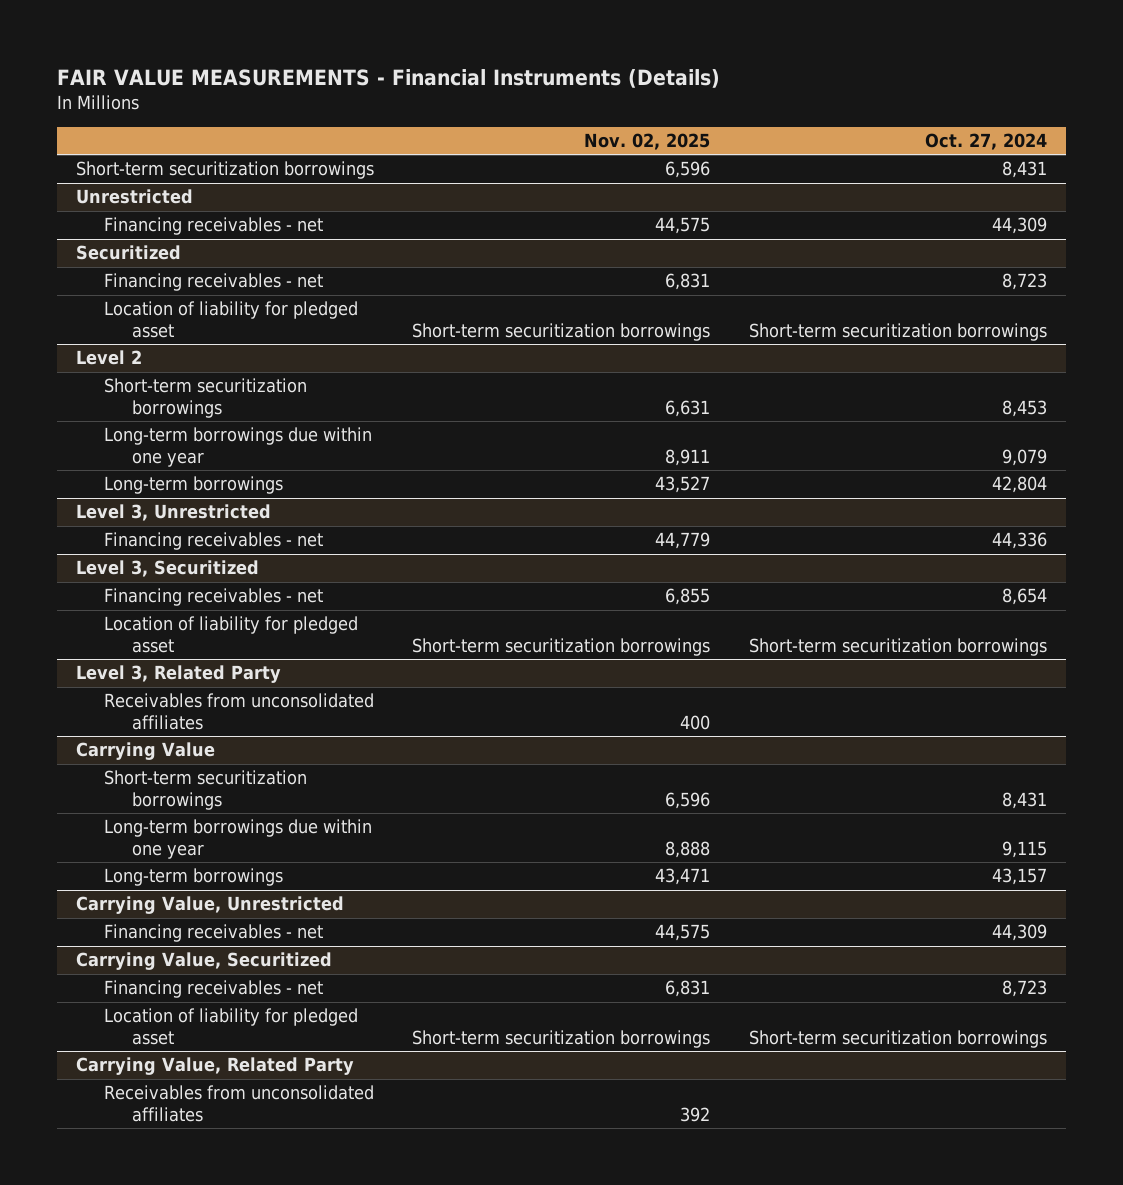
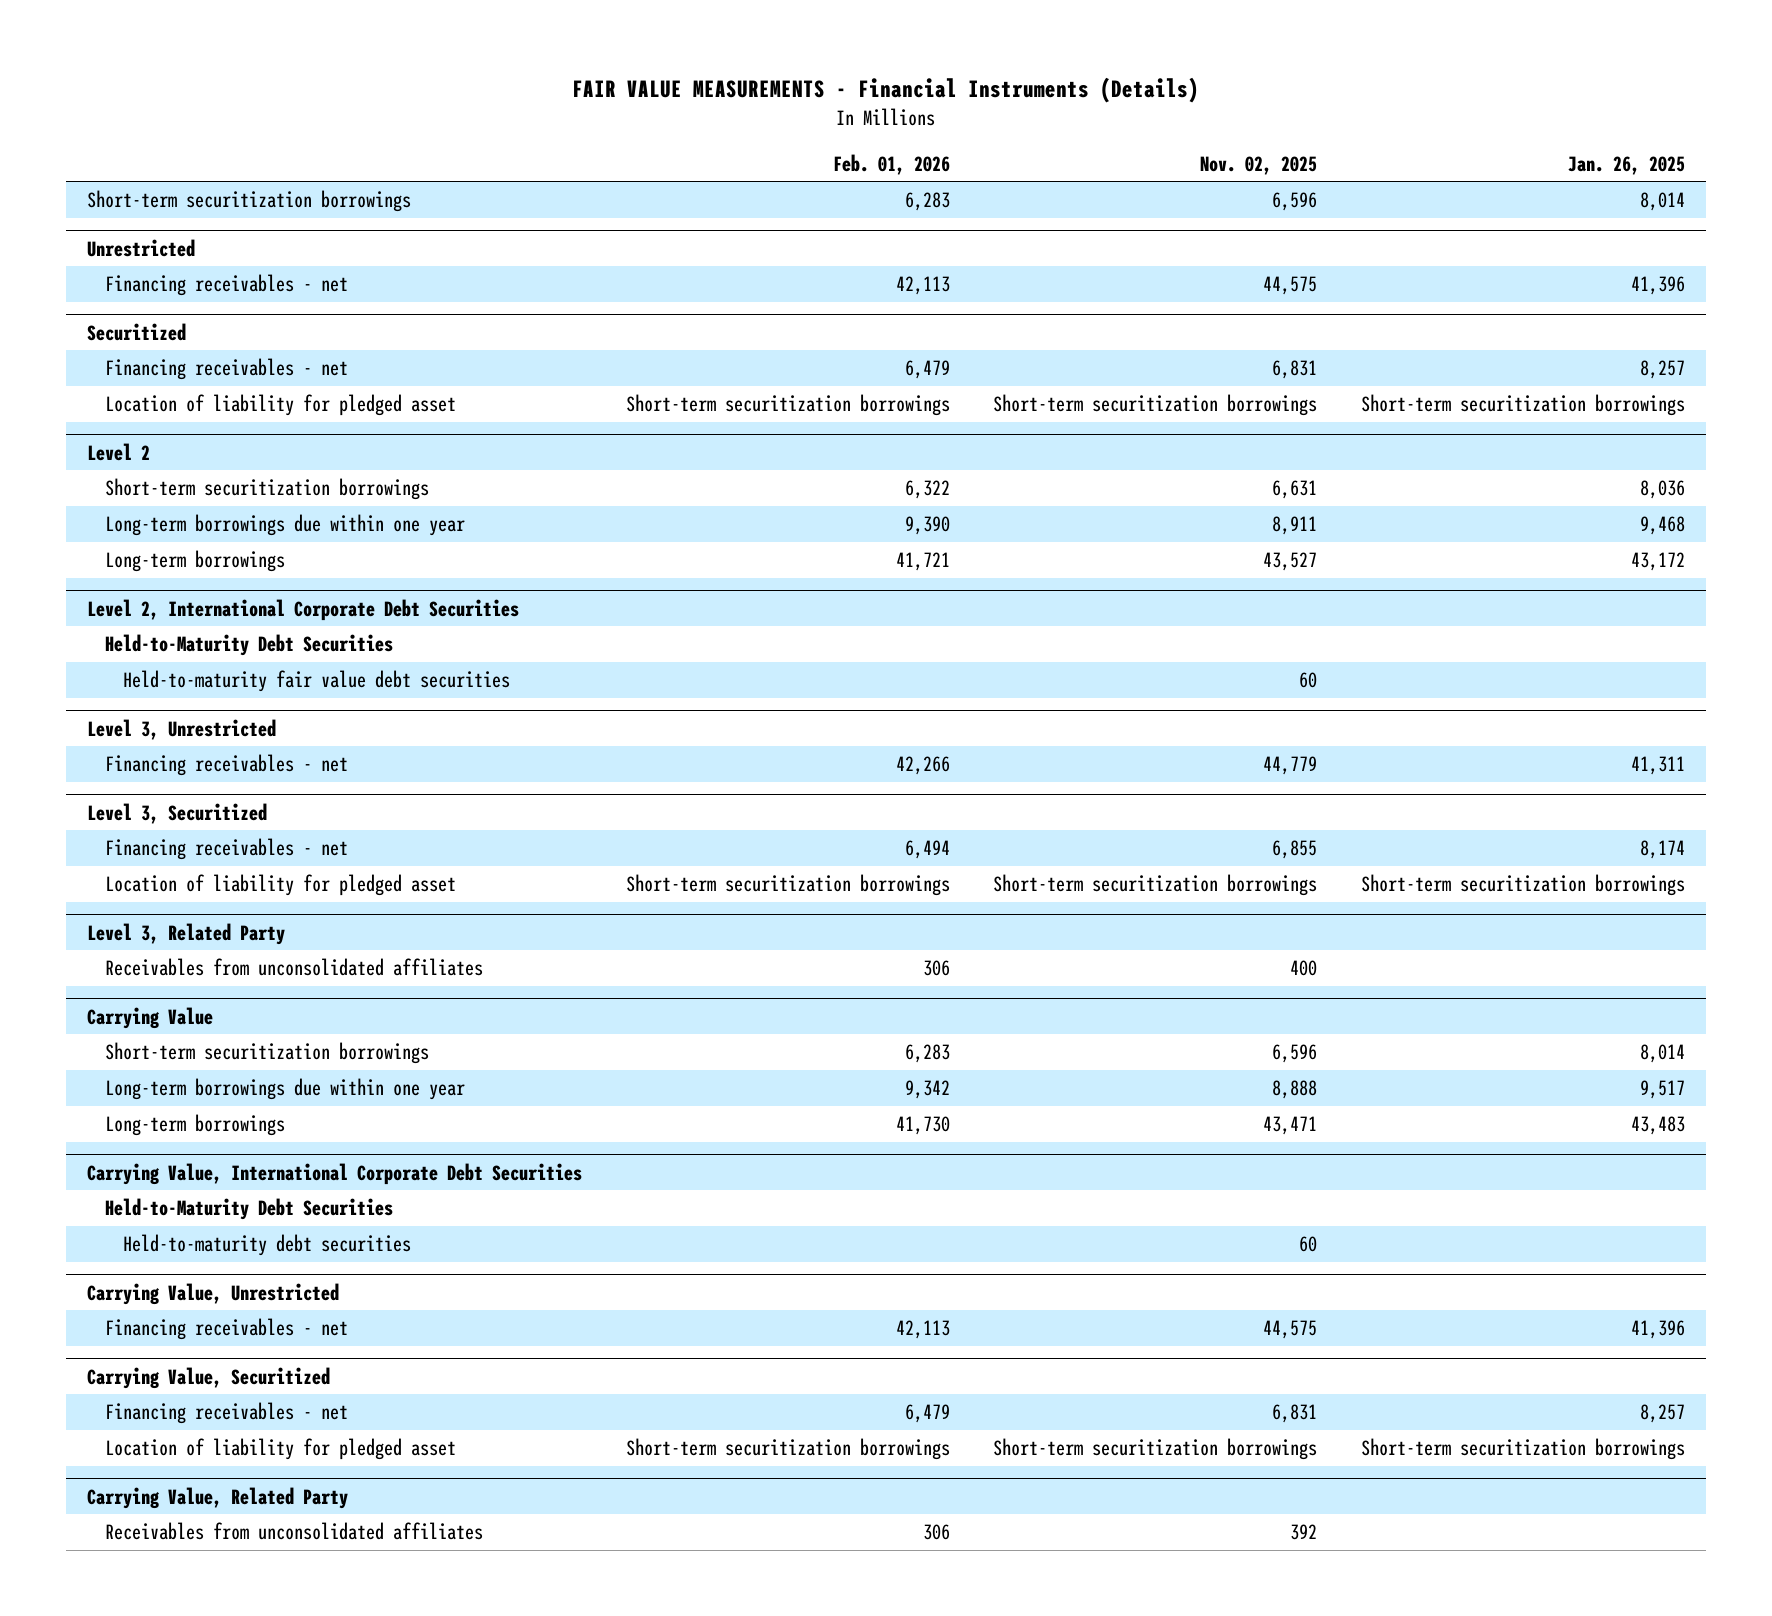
- | Nov. 02, 2025 | Oct. 27, 2024
+ | Feb. 01, 2026 | Nov. 02, 2025 | Jan. 26, 2025
+ Level 2, International Corporate Debt Securities
+ Held-to-Maturity Debt Securities
+ Held-to-maturity fair value debt securities | | 60 |
+ Carrying Value, International Corporate Debt Securities
+ Held-to-Maturity Debt Securities
+ Held-to-maturity debt securities | | 60 |

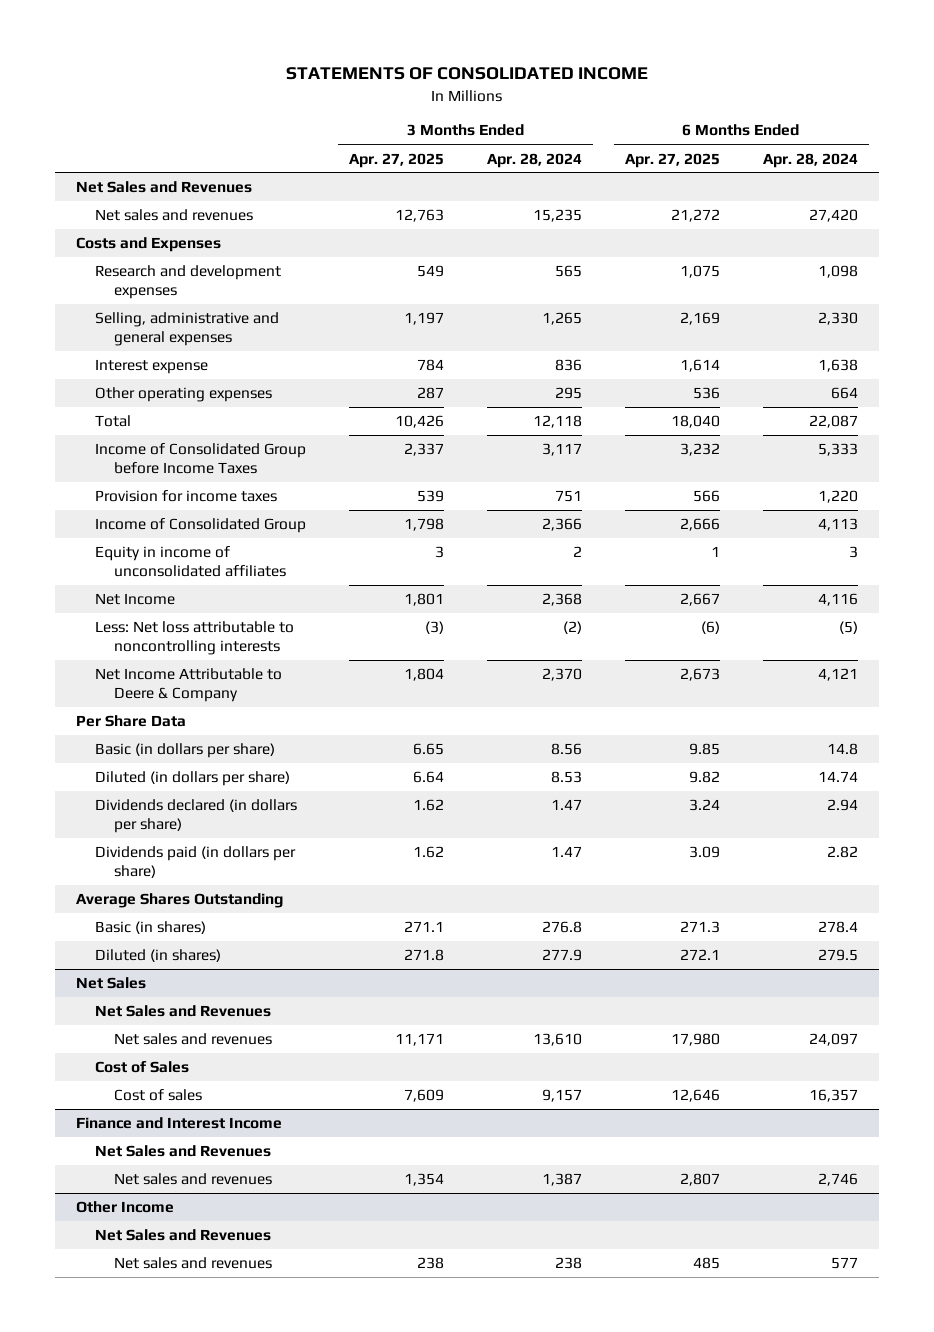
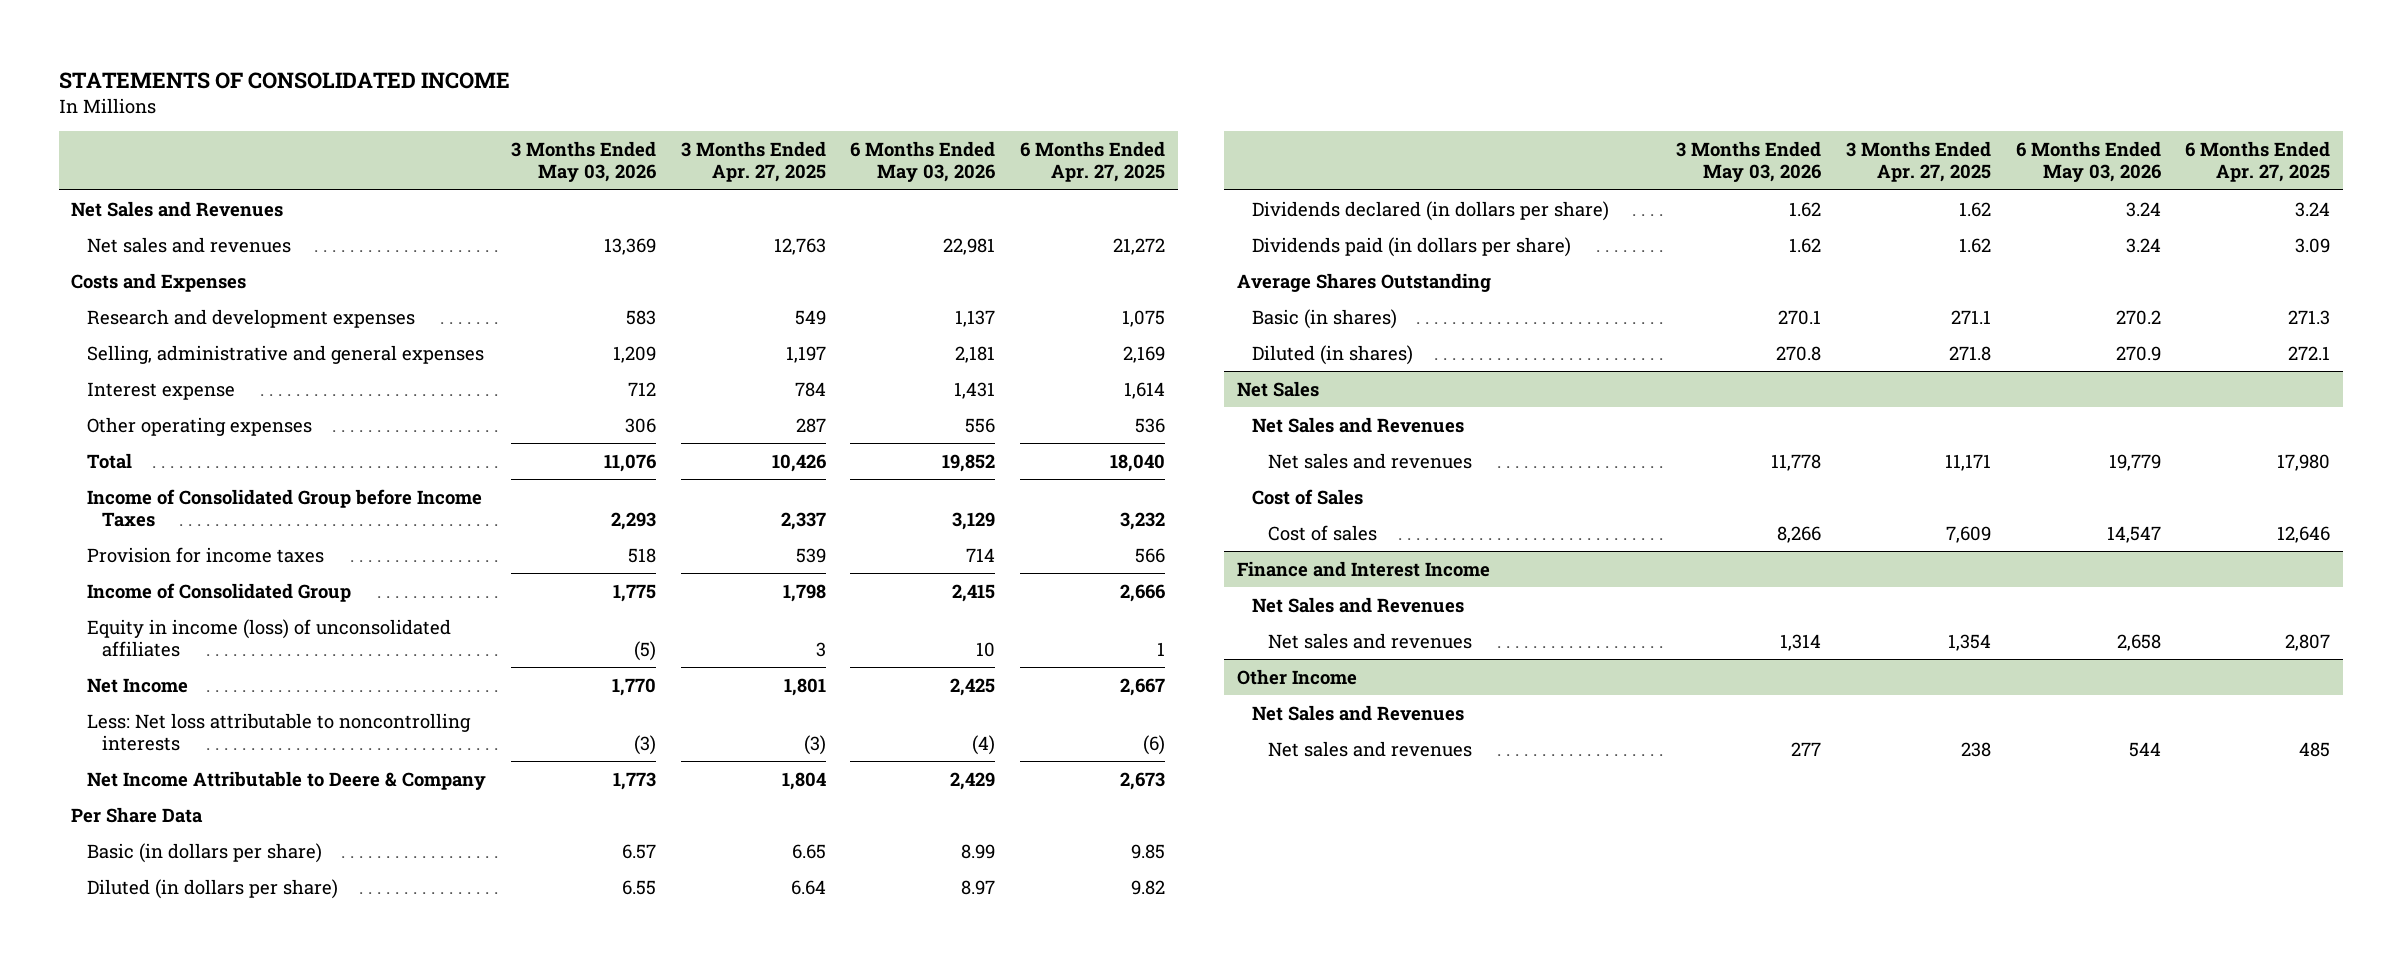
- | 3 Months Ended Apr. 27, 2025 | 3 Months Ended Apr. 28, 2024 | 6 Months Ended Apr. 27, 2025 | 6 Months Ended Apr. 28, 2024
+ | 3 Months Ended May 03, 2026 | 3 Months Ended Apr. 27, 2025 | 6 Months Ended May 03, 2026 | 6 Months Ended Apr. 27, 2025
- Equity in income of unconsolidated affiliates | 3 | 2 | 1 | 3
+ Equity in income (loss) of unconsolidated affiliates | (5) | 3 | 10 | 1

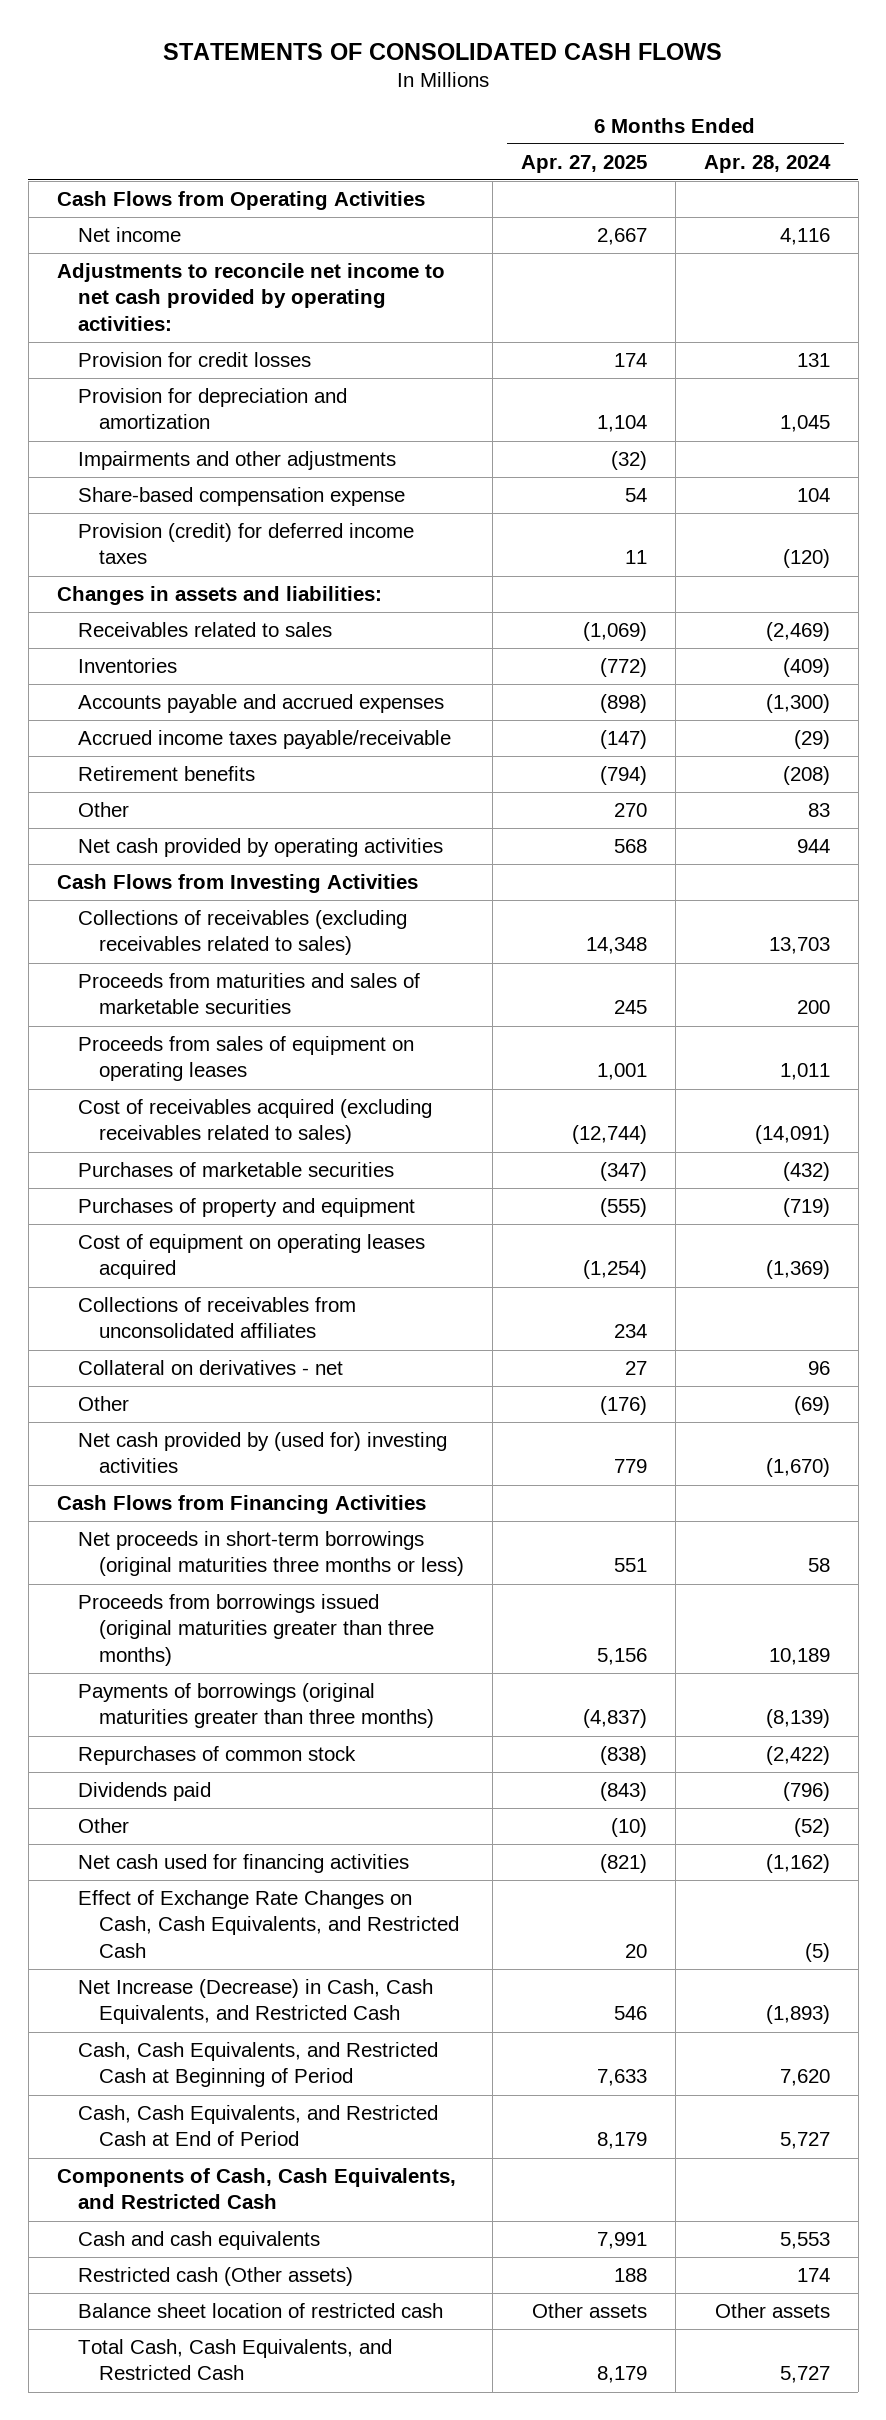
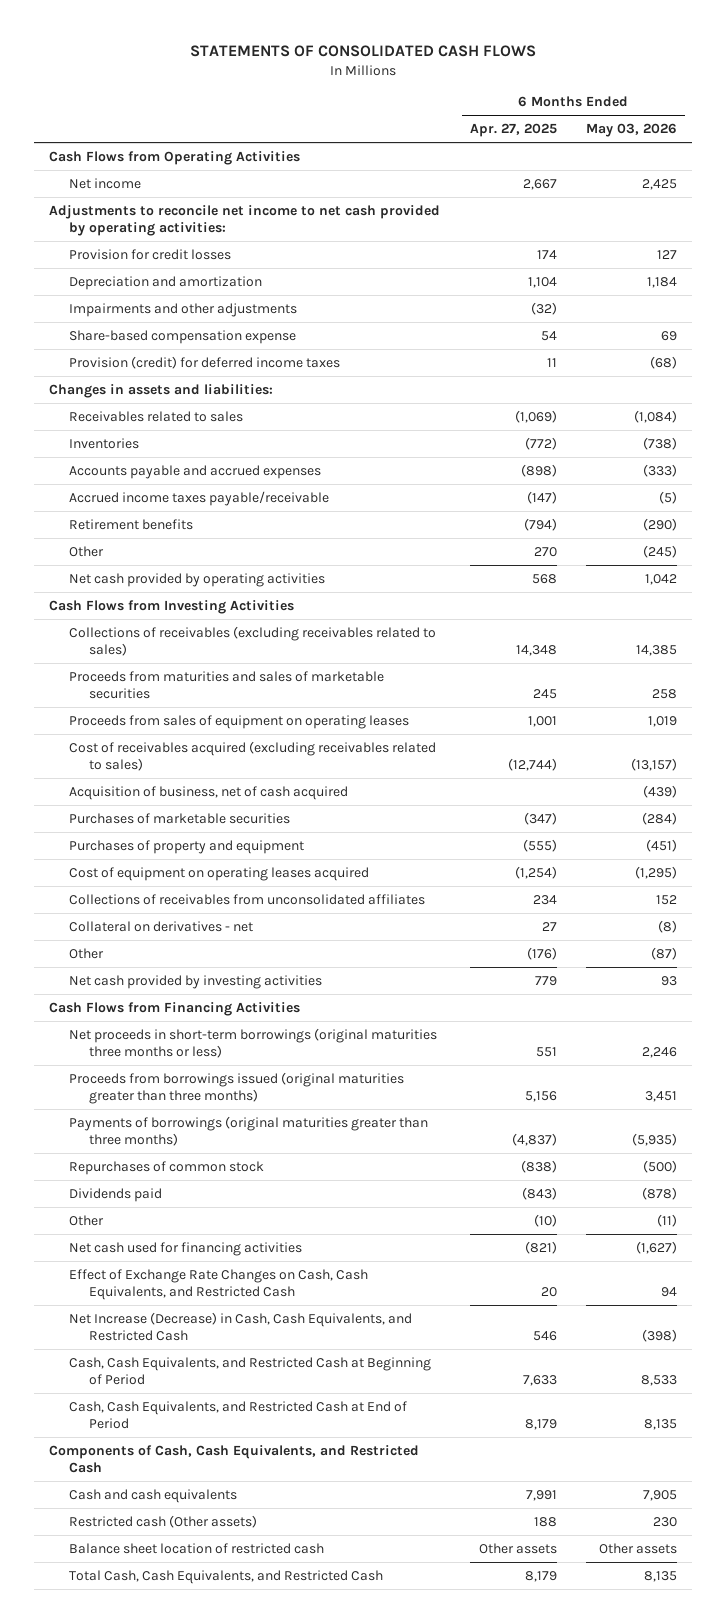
- | 6 Months Ended Apr. 27, 2025 | 6 Months Ended Apr. 28, 2024
+ | 6 Months Ended Apr. 27, 2025 | 6 Months Ended May 03, 2026
- Provision for depreciation and amortization | 1,104 | 1,045
+ Depreciation and amortization | 1,104 | 1,184
+ Acquisition of business, net of cash acquired | | (439)
- Net cash provided by (used for) investing activities | 779 | (1,670)
+ Net cash provided by investing activities | 779 | 93

